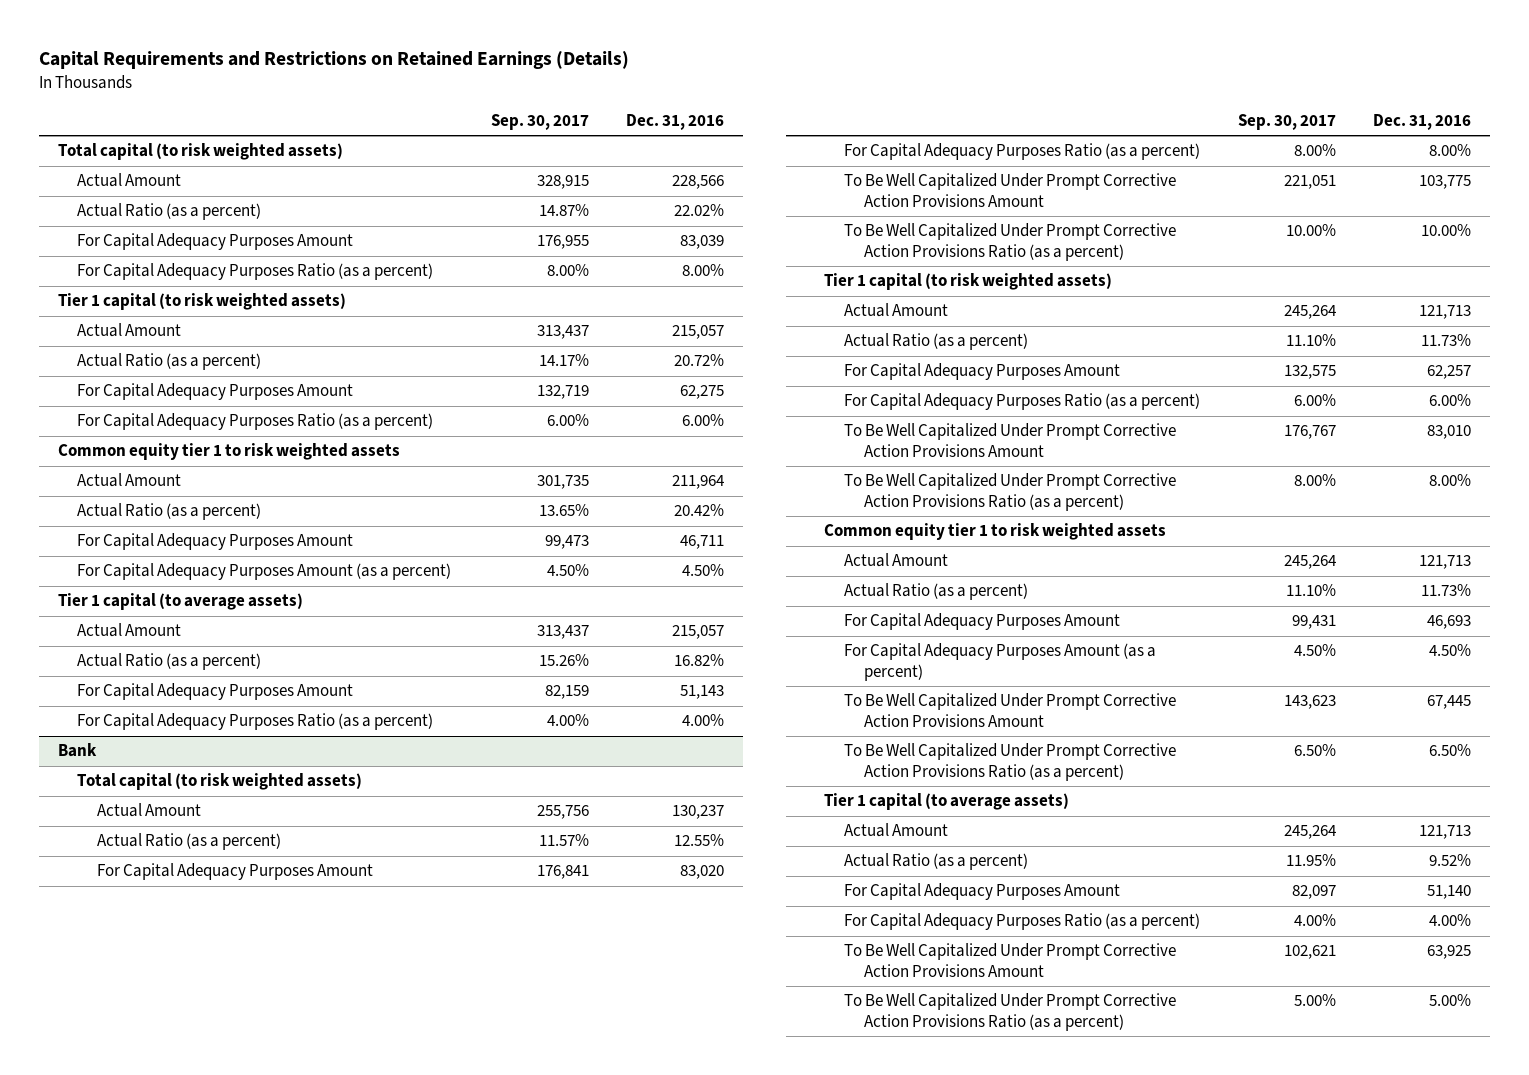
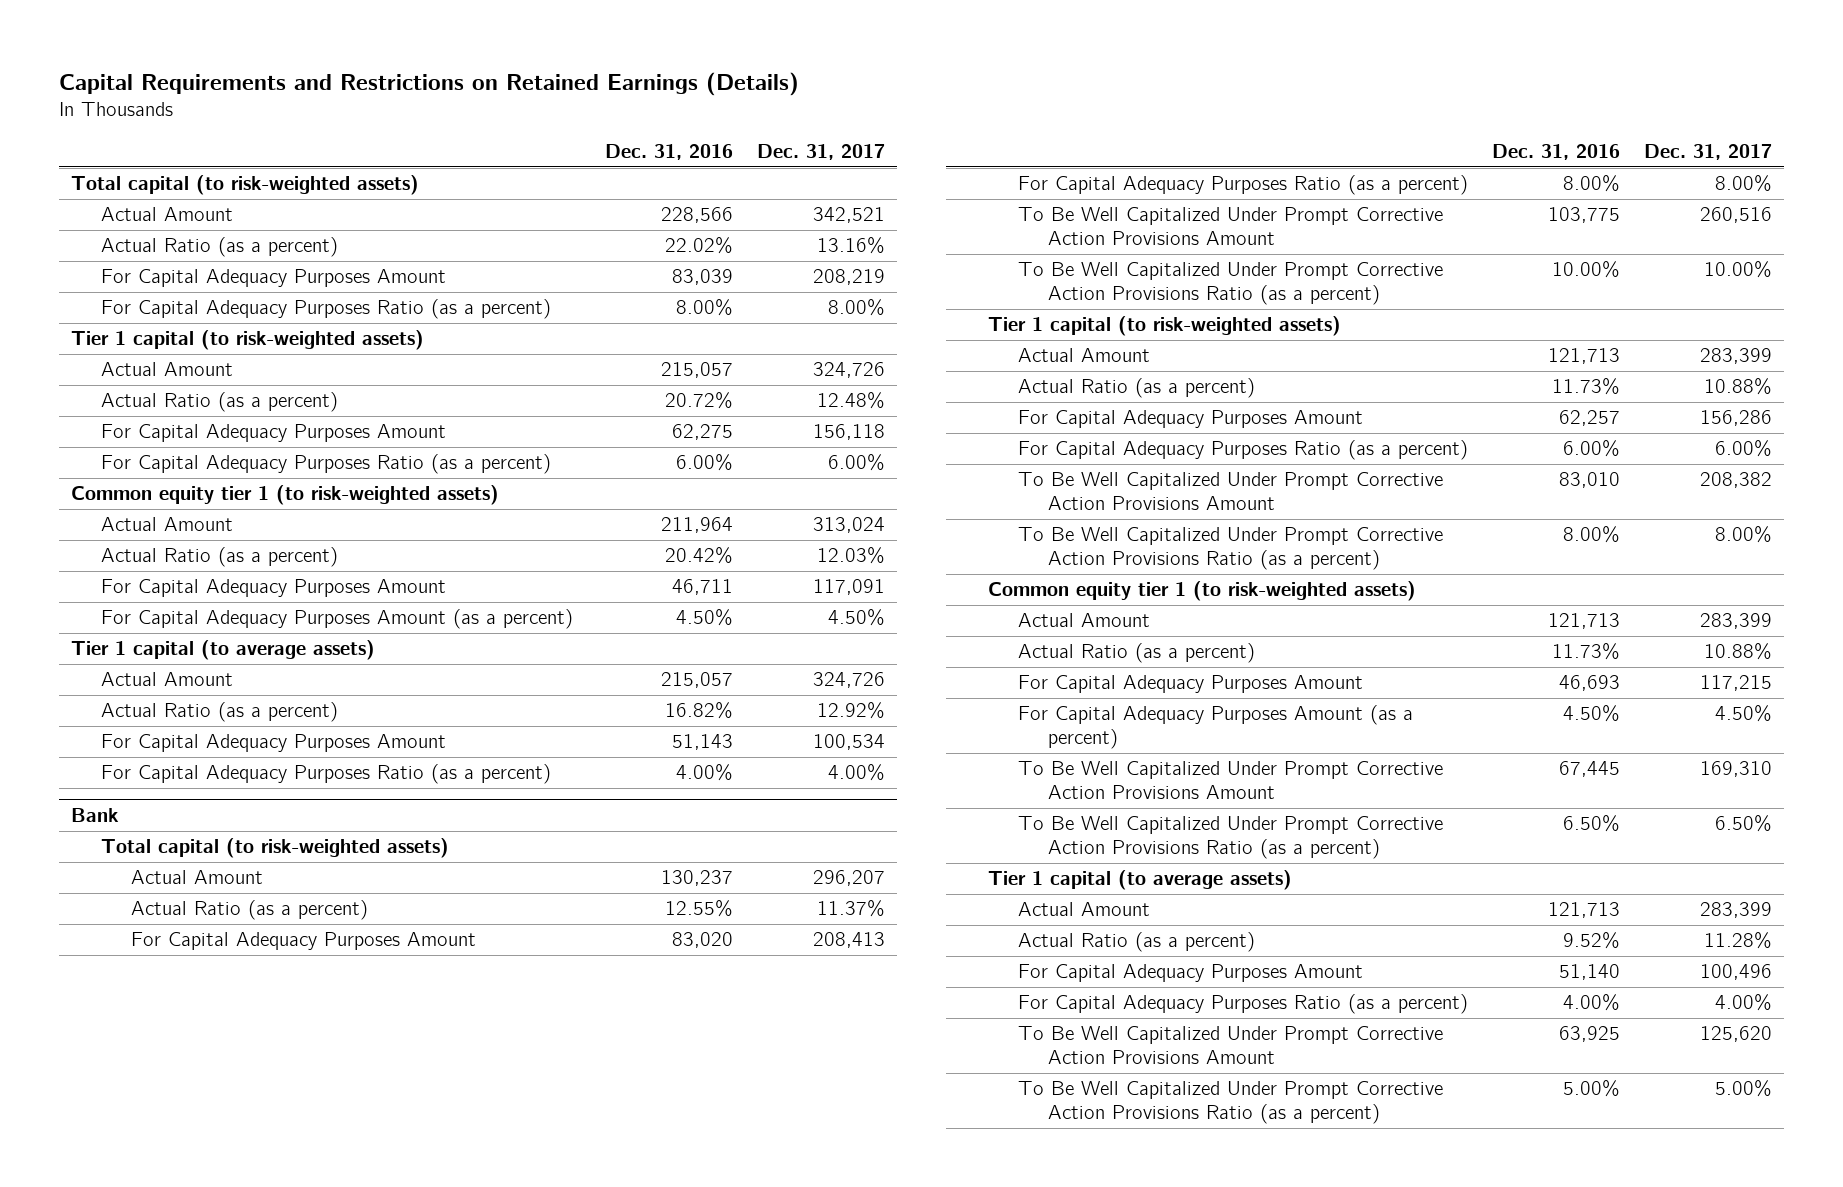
- | Sep. 30, 2017 | Dec. 31, 2016
+ | Dec. 31, 2016 | Dec. 31, 2017
- Total capital (to risk weighted assets)
+ Total capital (to risk-weighted assets)
- Tier 1 capital (to risk weighted assets)
+ Tier 1 capital (to risk-weighted assets)
- Common equity tier 1 to risk weighted assets
+ Common equity tier 1 (to risk-weighted assets)
@ Bank
- Total capital (to risk weighted assets)
+ Total capital (to risk-weighted assets)
- Tier 1 capital (to risk weighted assets)
+ Tier 1 capital (to risk-weighted assets)
- Common equity tier 1 to risk weighted assets
+ Common equity tier 1 (to risk-weighted assets)

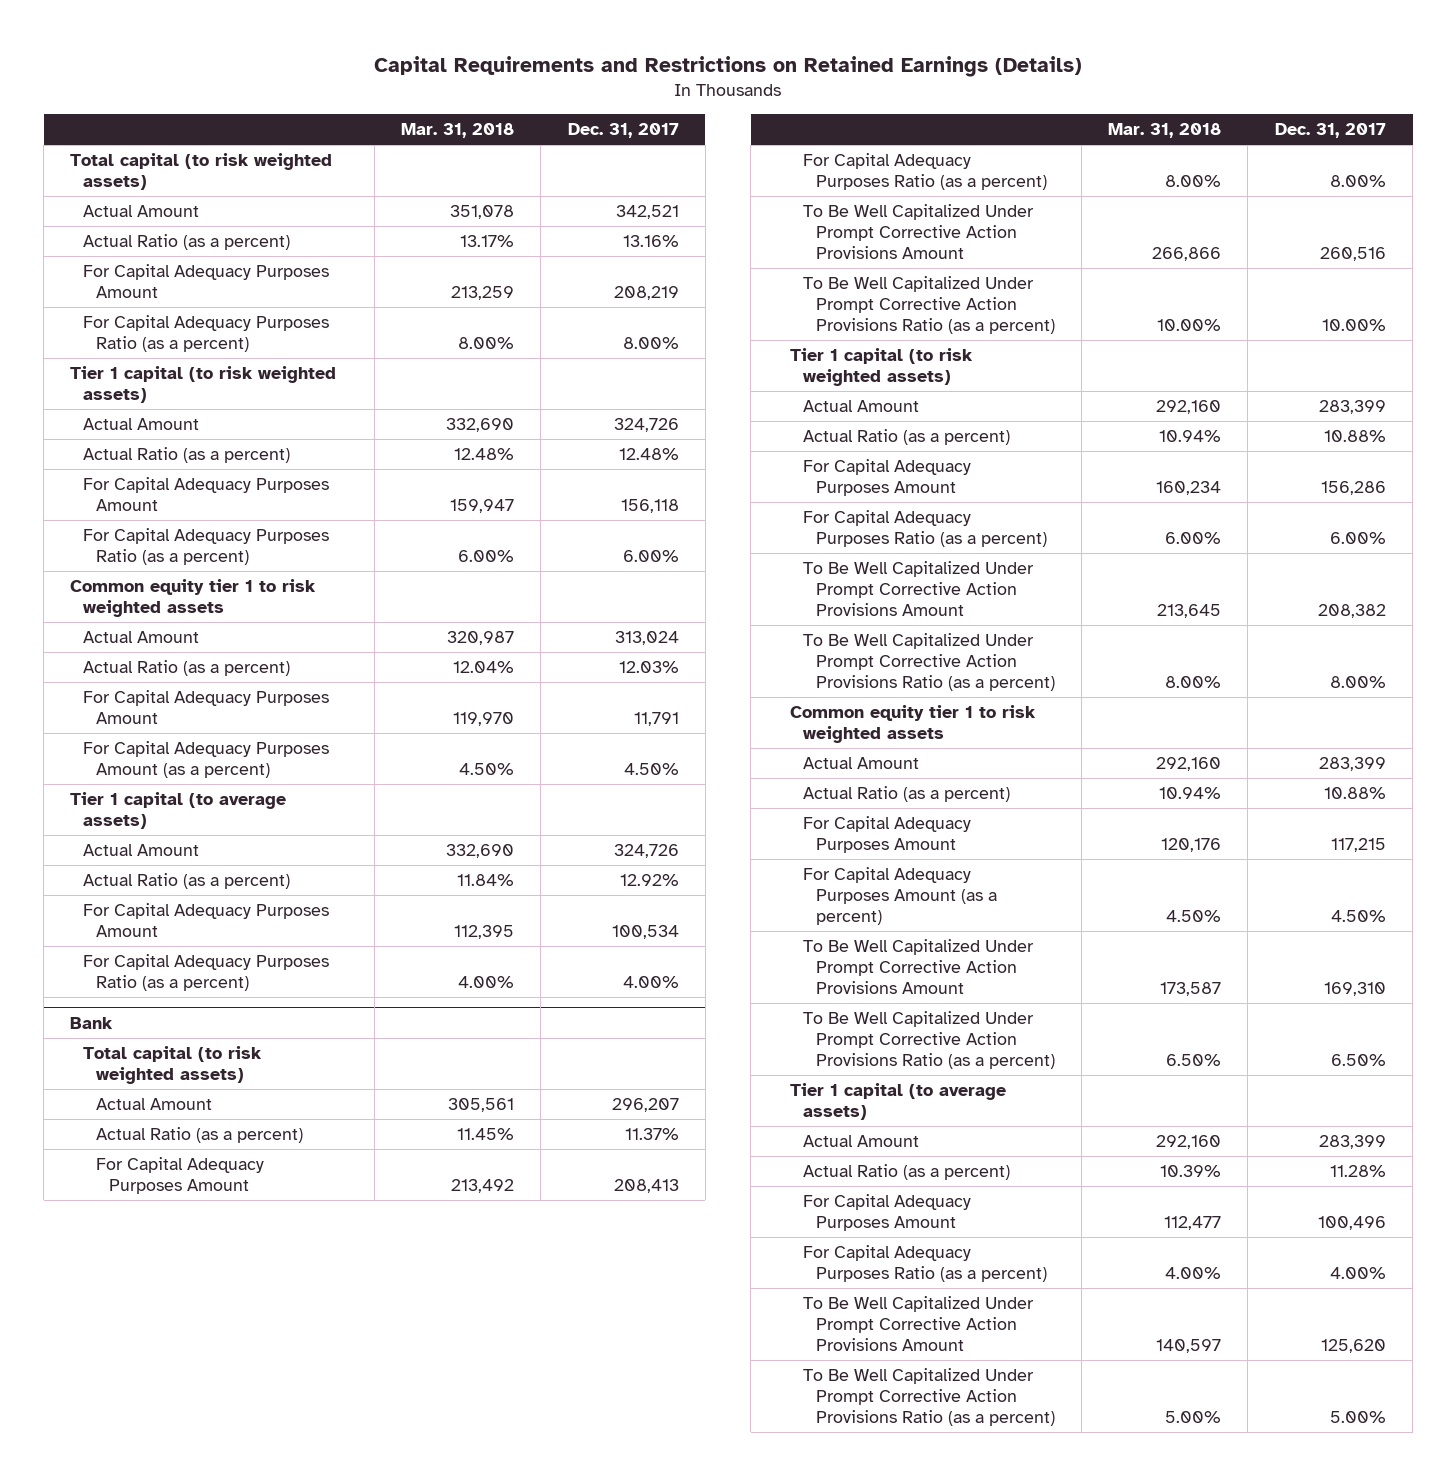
- | Dec. 31, 2016 | Dec. 31, 2017
+ | Mar. 31, 2018 | Dec. 31, 2017
- Total capital (to risk-weighted assets)
+ Total capital (to risk weighted assets)
- Tier 1 capital (to risk-weighted assets)
+ Tier 1 capital (to risk weighted assets)
- Common equity tier 1 (to risk-weighted assets)
+ Common equity tier 1 to risk weighted assets
- For Capital Adequacy Purposes Amount | 46,711 | 117,091
+ For Capital Adequacy Purposes Amount | 119,970 | 11,791
@ Bank
- Total capital (to risk-weighted assets)
+ Total capital (to risk weighted assets)
- Tier 1 capital (to risk-weighted assets)
+ Tier 1 capital (to risk weighted assets)
- Common equity tier 1 (to risk-weighted assets)
+ Common equity tier 1 to risk weighted assets

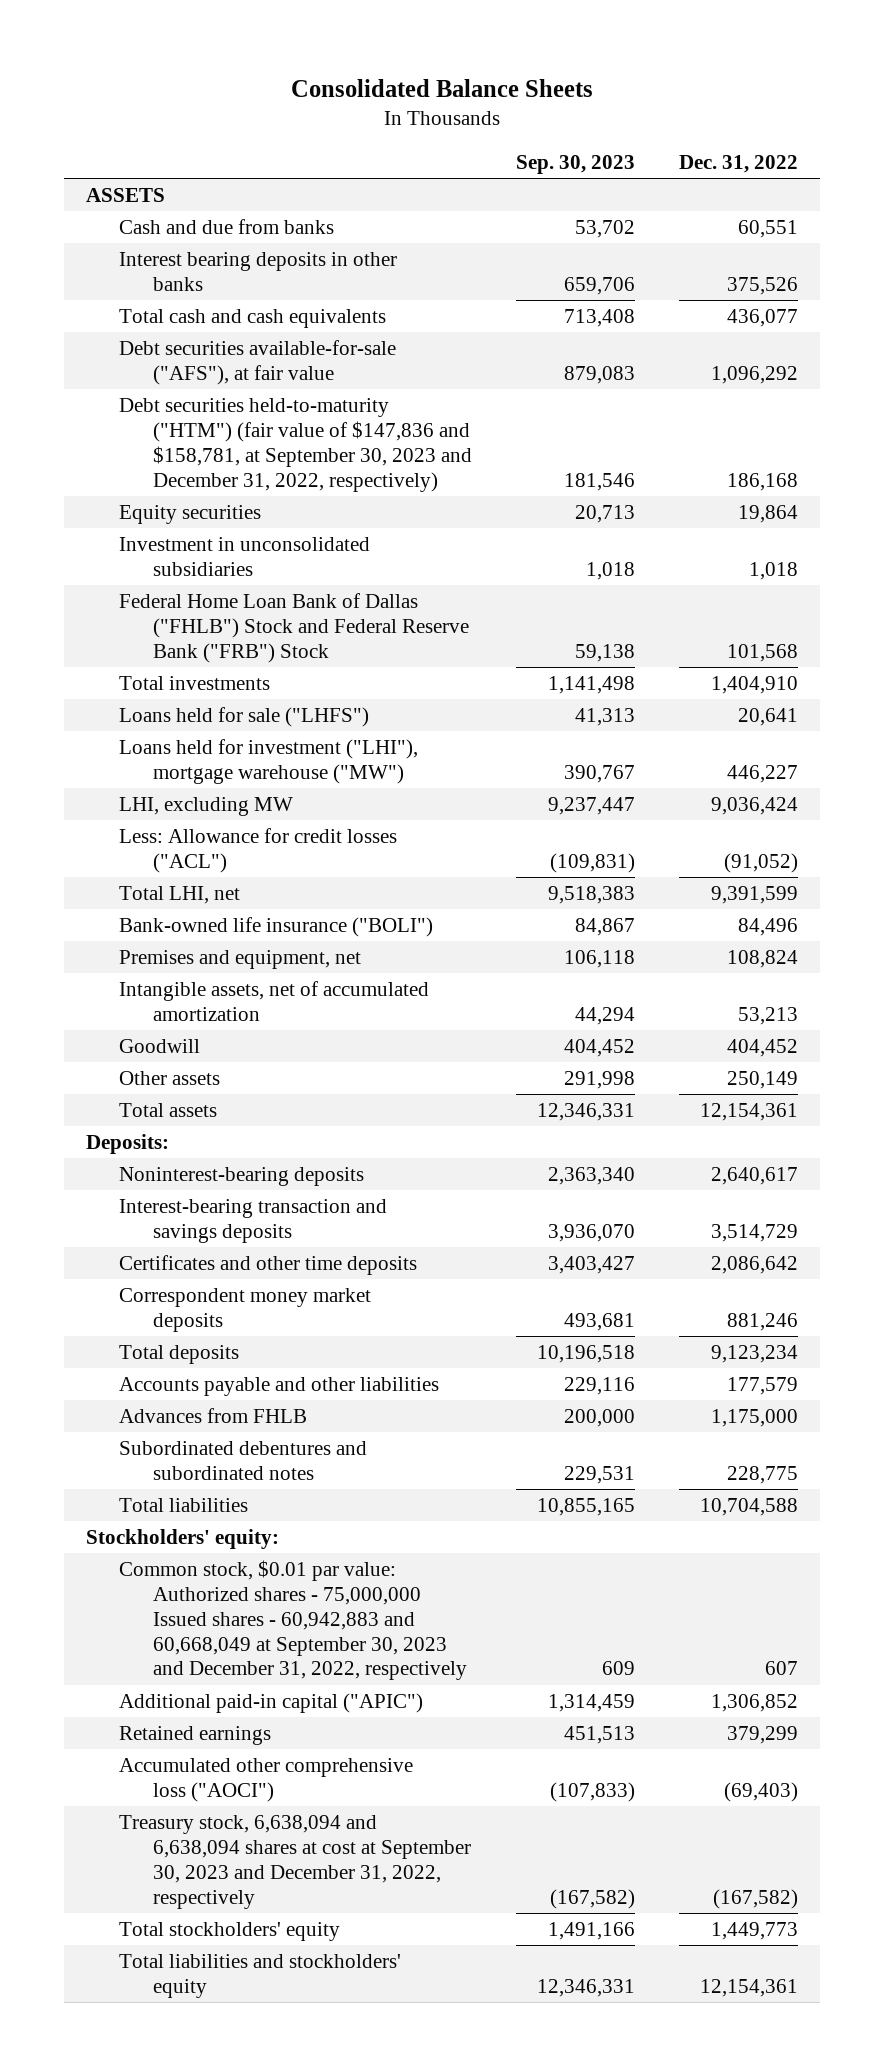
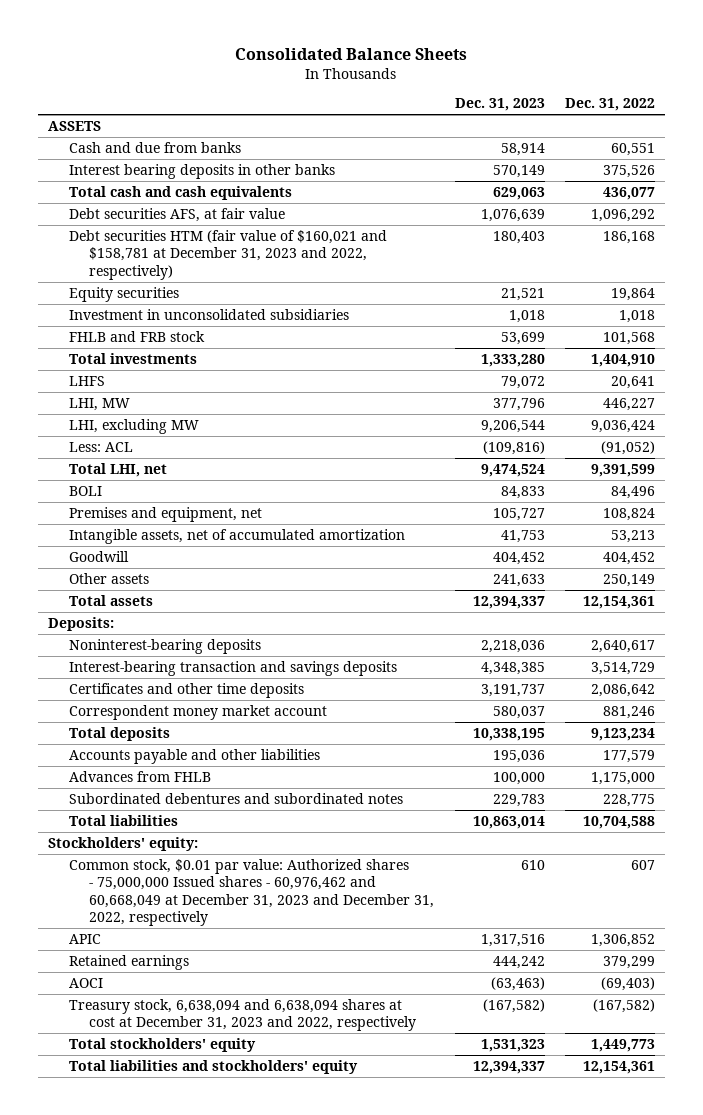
- | Sep. 30, 2023 | Dec. 31, 2022
+ | Dec. 31, 2023 | Dec. 31, 2022
- Debt securities available-for-sale ("AFS"), at fair value | 879,083 | 1,096,292
- Debt securities held-to-maturity ("HTM") (fair value of $147,836 and $158,781, at September 30, 2023 and December 31, 2022, respectively) | 181,546 | 186,168
+ Debt securities AFS, at fair value | 1,076,639 | 1,096,292
+ Debt securities HTM (fair value of $160,021 and $158,781 at December 31, 2023 and 2022, respectively) | 180,403 | 186,168
- Federal Home Loan Bank of Dallas ("FHLB") Stock and Federal Reserve Bank ("FRB") Stock | 59,138 | 101,568
+ FHLB and FRB stock | 53,699 | 101,568
- Loans held for sale ("LHFS") | 41,313 | 20,641
- Loans held for investment ("LHI"), mortgage warehouse ("MW") | 390,767 | 446,227
+ LHFS | 79,072 | 20,641
+ LHI, MW | 377,796 | 446,227
- Less: Allowance for credit losses ("ACL") | (109,831) | (91,052)
+ Less: ACL | (109,816) | (91,052)
- Bank-owned life insurance ("BOLI") | 84,867 | 84,496
+ BOLI | 84,833 | 84,496
- Correspondent money market deposits | 493,681 | 881,246
+ Correspondent money market account | 580,037 | 881,246
- Common stock, $0.01 par value: Authorized shares - 75,000,000 Issued shares - 60,942,883 and 60,668,049 at September 30, 2023 and December 31, 2022, respectively | 609 | 607
- Additional paid-in capital ("APIC") | 1,314,459 | 1,306,852
+ Common stock, $0.01 par value: Authorized shares - 75,000,000 Issued shares - 60,976,462 and 60,668,049 at December 31, 2023 and December 31, 2022, respectively | 610 | 607
+ APIC | 1,317,516 | 1,306,852
- Accumulated other comprehensive loss ("AOCI") | (107,833) | (69,403)
- Treasury stock, 6,638,094 and 6,638,094 shares at cost at September 30, 2023 and December 31, 2022, respectively | (167,582) | (167,582)
+ AOCI | (63,463) | (69,403)
+ Treasury stock, 6,638,094 and 6,638,094 shares at cost at December 31, 2023 and 2022, respectively | (167,582) | (167,582)

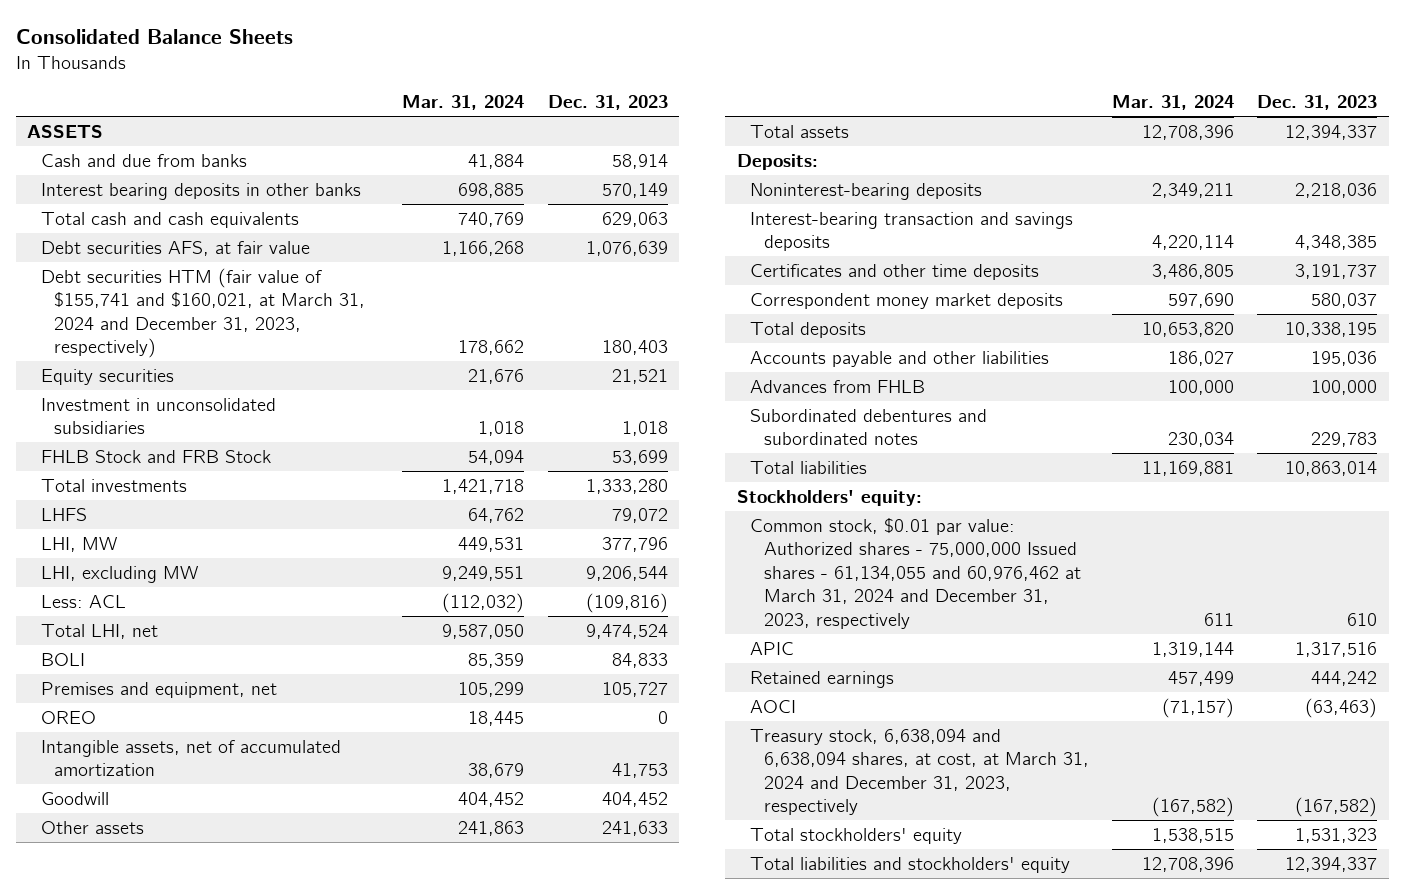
- | Dec. 31, 2023 | Dec. 31, 2022
+ | Mar. 31, 2024 | Dec. 31, 2023
- Debt securities HTM (fair value of $160,021 and $158,781 at December 31, 2023 and 2022, respectively) | 180,403 | 186,168
+ Debt securities HTM (fair value of $155,741 and $160,021, at March 31, 2024 and December 31, 2023, respectively) | 178,662 | 180,403
- FHLB and FRB stock | 53,699 | 101,568
+ FHLB Stock and FRB Stock | 54,094 | 53,699
+ OREO | 18,445 | 0
- Correspondent money market account | 580,037 | 881,246
+ Correspondent money market deposits | 597,690 | 580,037
- Common stock, $0.01 par value: Authorized shares - 75,000,000 Issued shares - 60,976,462 and 60,668,049 at December 31, 2023 and December 31, 2022, respectively | 610 | 607
+ Common stock, $0.01 par value: Authorized shares - 75,000,000 Issued shares - 61,134,055 and 60,976,462 at March 31, 2024 and December 31, 2023, respectively | 611 | 610
- Treasury stock, 6,638,094 and 6,638,094 shares at cost at December 31, 2023 and 2022, respectively | (167,582) | (167,582)
+ Treasury stock, 6,638,094 and 6,638,094 shares, at cost, at March 31, 2024 and December 31, 2023, respectively | (167,582) | (167,582)

